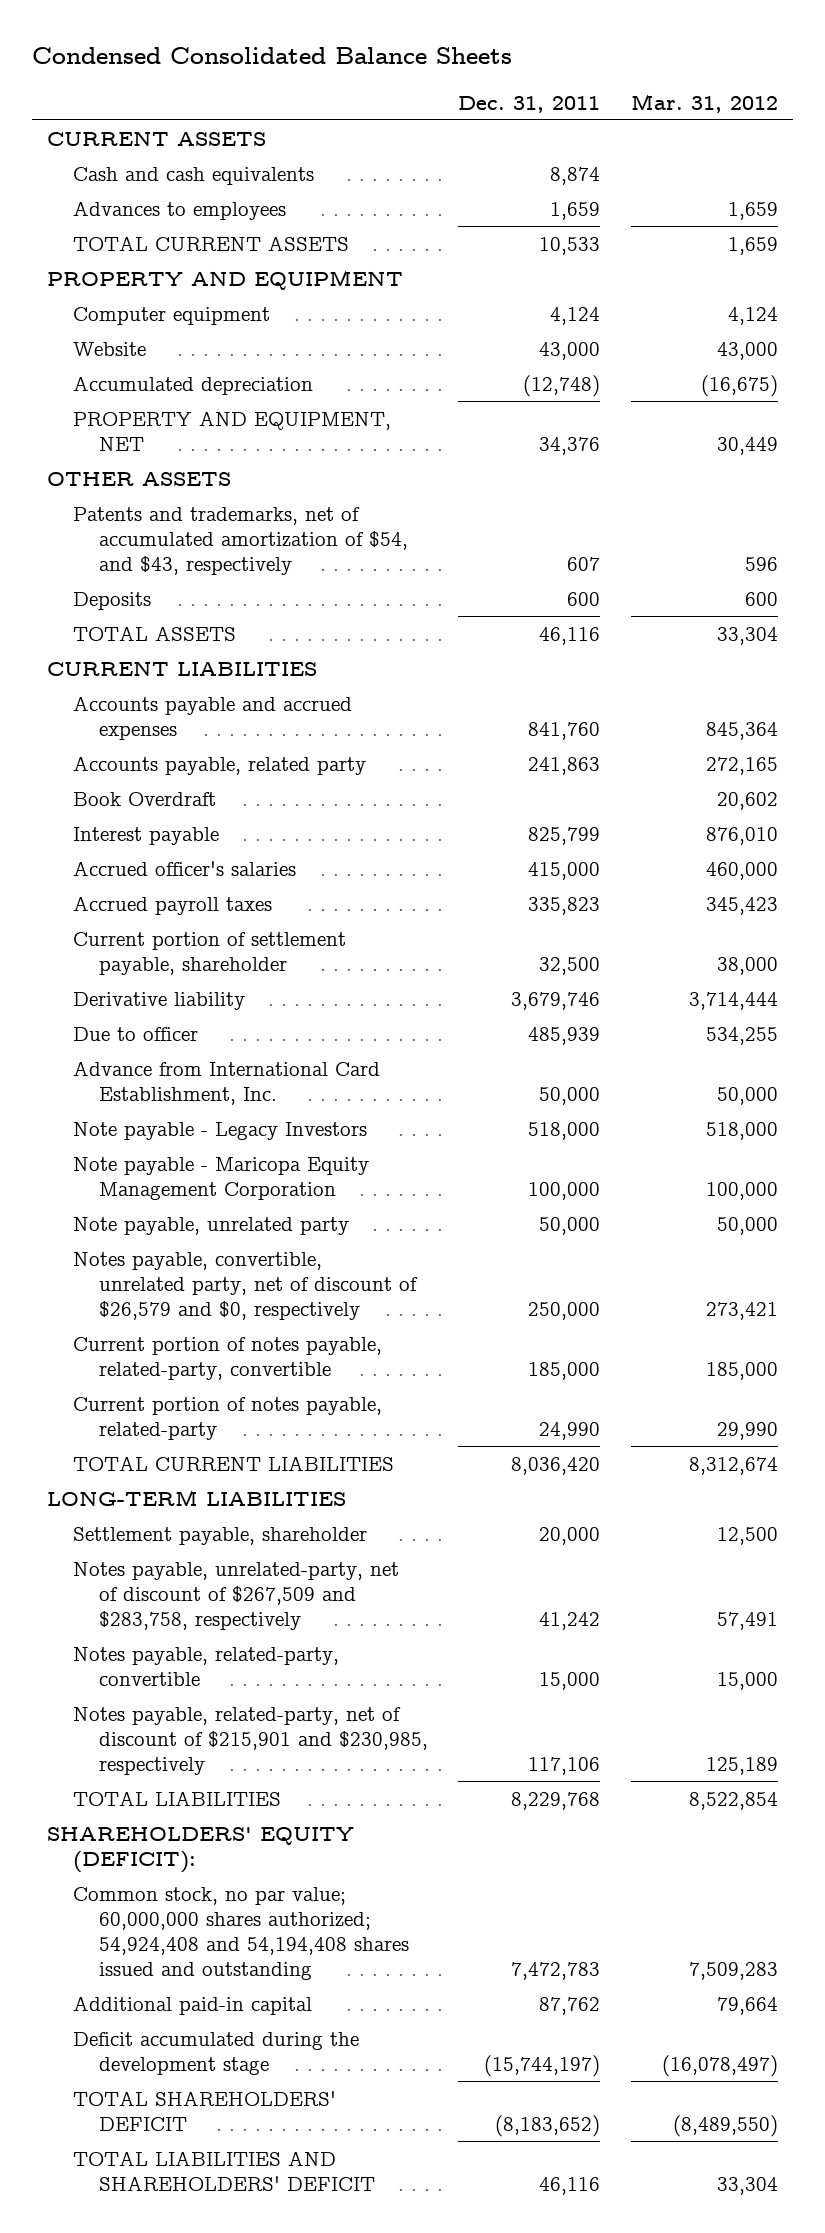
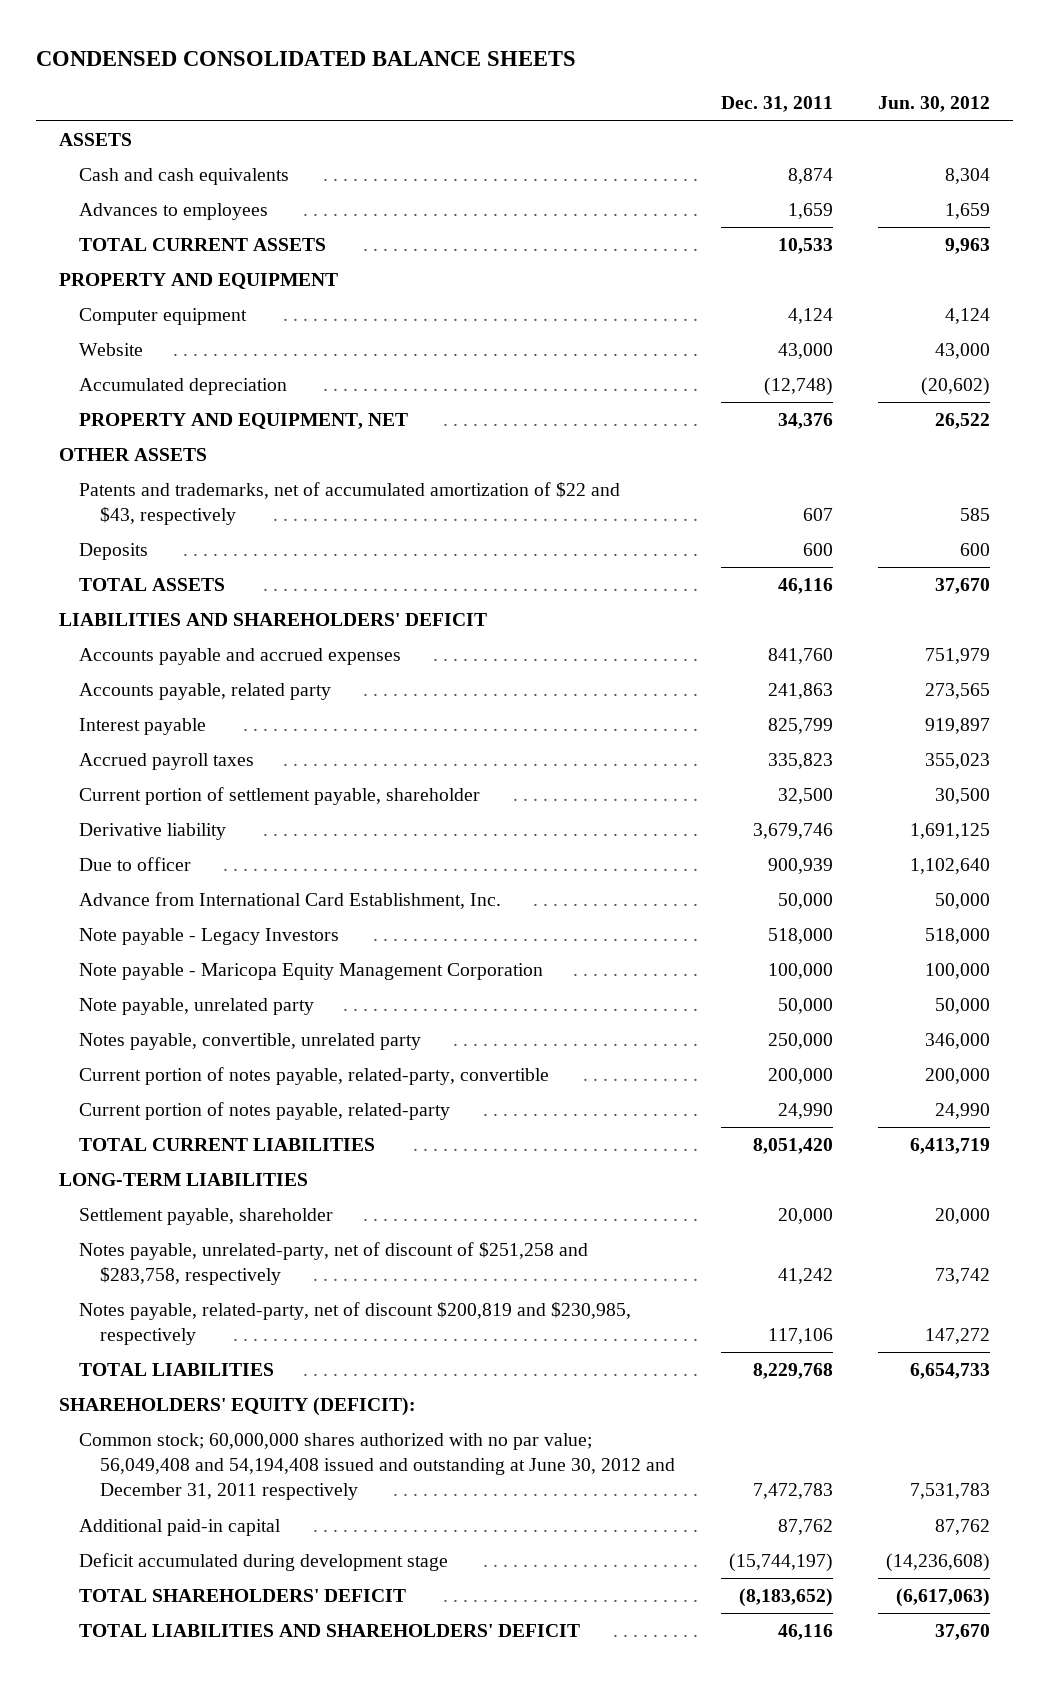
- Condensed Consolidated Balance Sheets
+ CONDENSED CONSOLIDATED BALANCE SHEETS
- | Dec. 31, 2011 | Mar. 31, 2012
+ | Dec. 31, 2011 | Jun. 30, 2012
- CURRENT ASSETS
+ ASSETS
- Patents and trademarks, net of accumulated amortization of $54, and $43, respectively | 607 | 596
+ Patents and trademarks, net of accumulated amortization of $22 and $43, respectively | 607 | 585
- CURRENT LIABILITIES
+ LIABILITIES AND SHAREHOLDERS' DEFICIT
- Book Overdraft | | 20,602
- Accrued officer's salaries | 415,000 | 460,000
- Due to officer | 485,939 | 534,255
+ Due to officer | 900,939 | 1,102,640
- Notes payable, convertible, unrelated party, net of discount of $26,579 and $0, respectively | 250,000 | 273,421
- Current portion of notes payable, related-party, convertible | 185,000 | 185,000
+ Notes payable, convertible, unrelated party | 250,000 | 346,000
+ Current portion of notes payable, related-party, convertible | 200,000 | 200,000
- TOTAL CURRENT LIABILITIES | 8,036,420 | 8,312,674
+ TOTAL CURRENT LIABILITIES | 8,051,420 | 6,413,719
- Notes payable, unrelated-party, net of discount of $267,509 and $283,758, respectively | 41,242 | 57,491
- Notes payable, related-party, convertible | 15,000 | 15,000
- Notes payable, related-party, net of discount of $215,901 and $230,985, respectively | 117,106 | 125,189
+ Notes payable, unrelated-party, net of discount of $251,258 and $283,758, respectively | 41,242 | 73,742
+ Notes payable, related-party, net of discount $200,819 and $230,985, respectively | 117,106 | 147,272
- Common stock, no par value; 60,000,000 shares authorized; 54,924,408 and 54,194,408 shares issued and outstanding | 7,472,783 | 7,509,283
+ Common stock; 60,000,000 shares authorized with no par value; 56,049,408 and 54,194,408 issued and outstanding at June 30, 2012 and December 31, 2011 respectively | 7,472,783 | 7,531,783
- Deficit accumulated during the development stage | (15,744,197) | (16,078,497)
+ Deficit accumulated during development stage | (15,744,197) | (14,236,608)

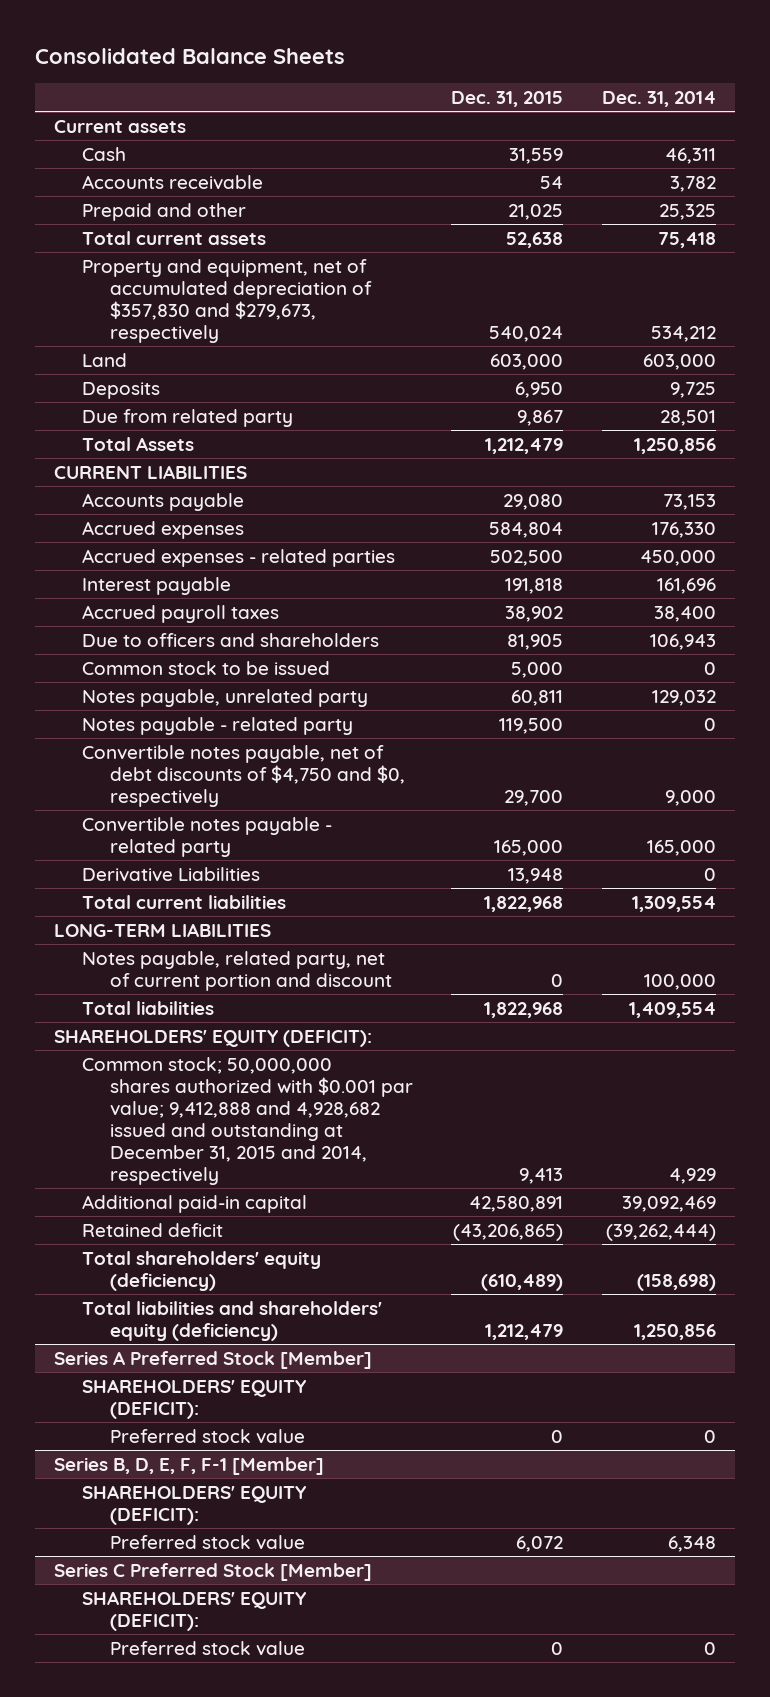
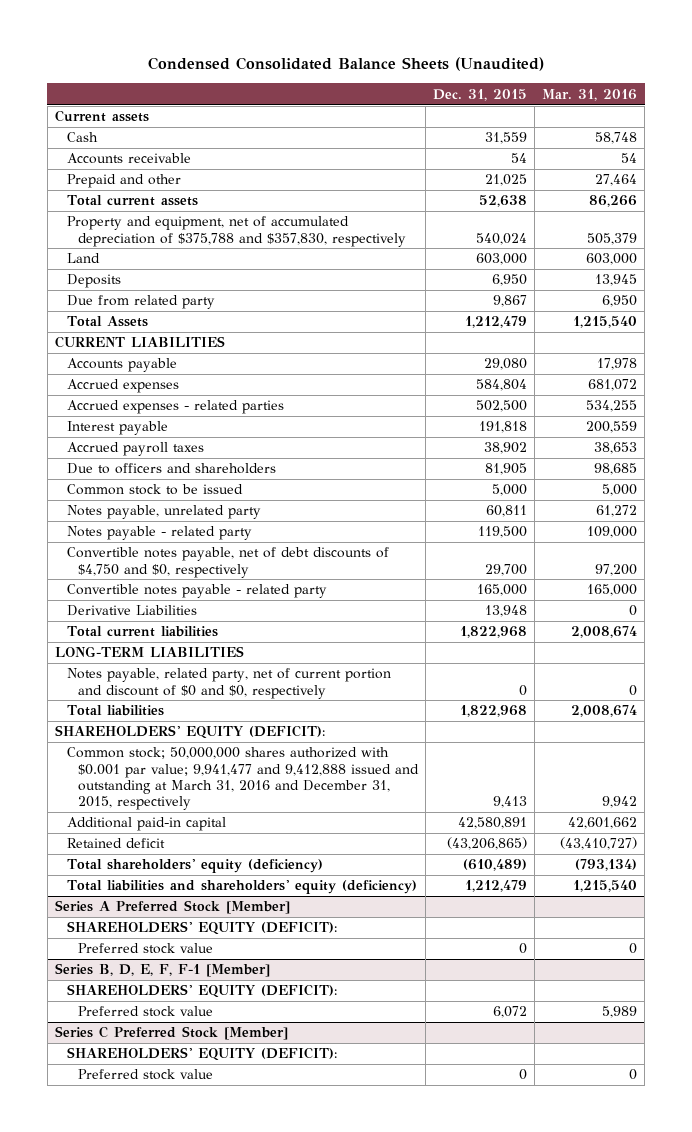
- Consolidated Balance Sheets
+ Condensed Consolidated Balance Sheets (Unaudited)
- | Dec. 31, 2015 | Dec. 31, 2014
+ | Dec. 31, 2015 | Mar. 31, 2016
- Property and equipment, net of accumulated depreciation of $357,830 and $279,673, respectively | 540,024 | 534,212
+ Property and equipment, net of accumulated depreciation of $375,788 and $357,830, respectively | 540,024 | 505,379
- Notes payable, related party, net of current portion and discount | 0 | 100,000
+ Notes payable, related party, net of current portion and discount of $0 and $0, respectively | 0 | 0
- Common stock; 50,000,000 shares authorized with $0.001 par value; 9,412,888 and 4,928,682 issued and outstanding at December 31, 2015 and 2014, respectively | 9,413 | 4,929
+ Common stock; 50,000,000 shares authorized with $0.001 par value; 9,941,477 and 9,412,888 issued and outstanding at March 31, 2016 and December 31, 2015, respectively | 9,413 | 9,942

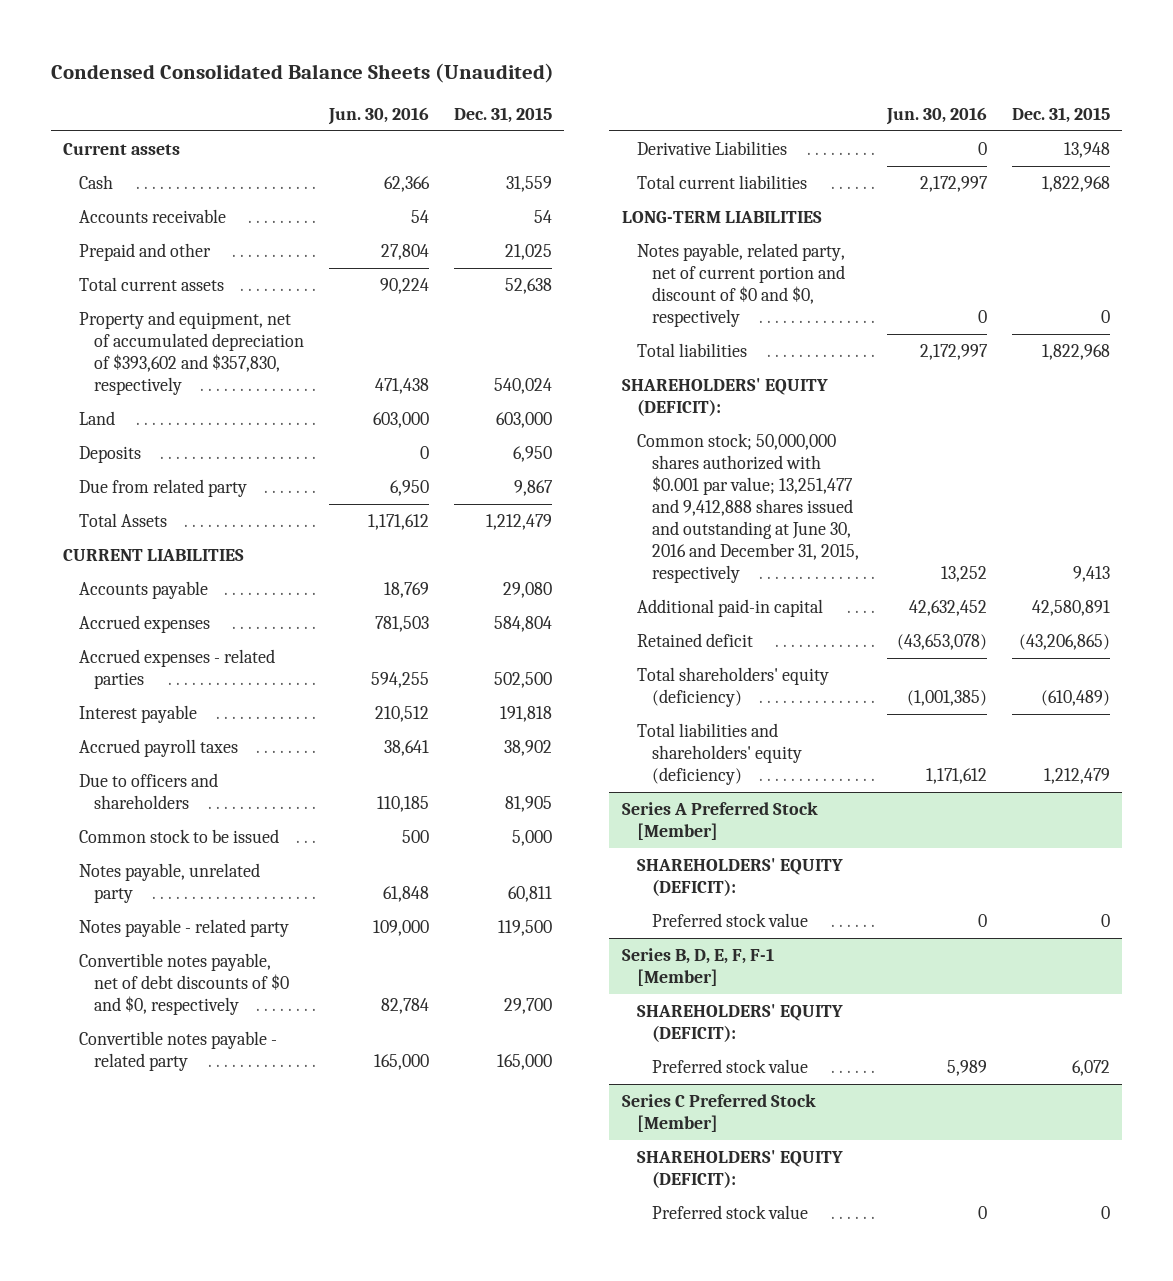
- | Dec. 31, 2015 | Mar. 31, 2016
+ | Jun. 30, 2016 | Dec. 31, 2015
- Property and equipment, net of accumulated depreciation of $375,788 and $357,830, respectively | 540,024 | 505,379
+ Property and equipment, net of accumulated depreciation of $393,602 and $357,830, respectively | 471,438 | 540,024
- Convertible notes payable, net of debt discounts of $4,750 and $0, respectively | 29,700 | 97,200
+ Convertible notes payable, net of debt discounts of $0 and $0, respectively | 82,784 | 29,700
- Common stock; 50,000,000 shares authorized with $0.001 par value; 9,941,477 and 9,412,888 issued and outstanding at March 31, 2016 and December 31, 2015, respectively | 9,413 | 9,942
+ Common stock; 50,000,000 shares authorized with $0.001 par value; 13,251,477 and 9,412,888 shares issued and outstanding at June 30, 2016 and December 31, 2015, respectively | 13,252 | 9,413

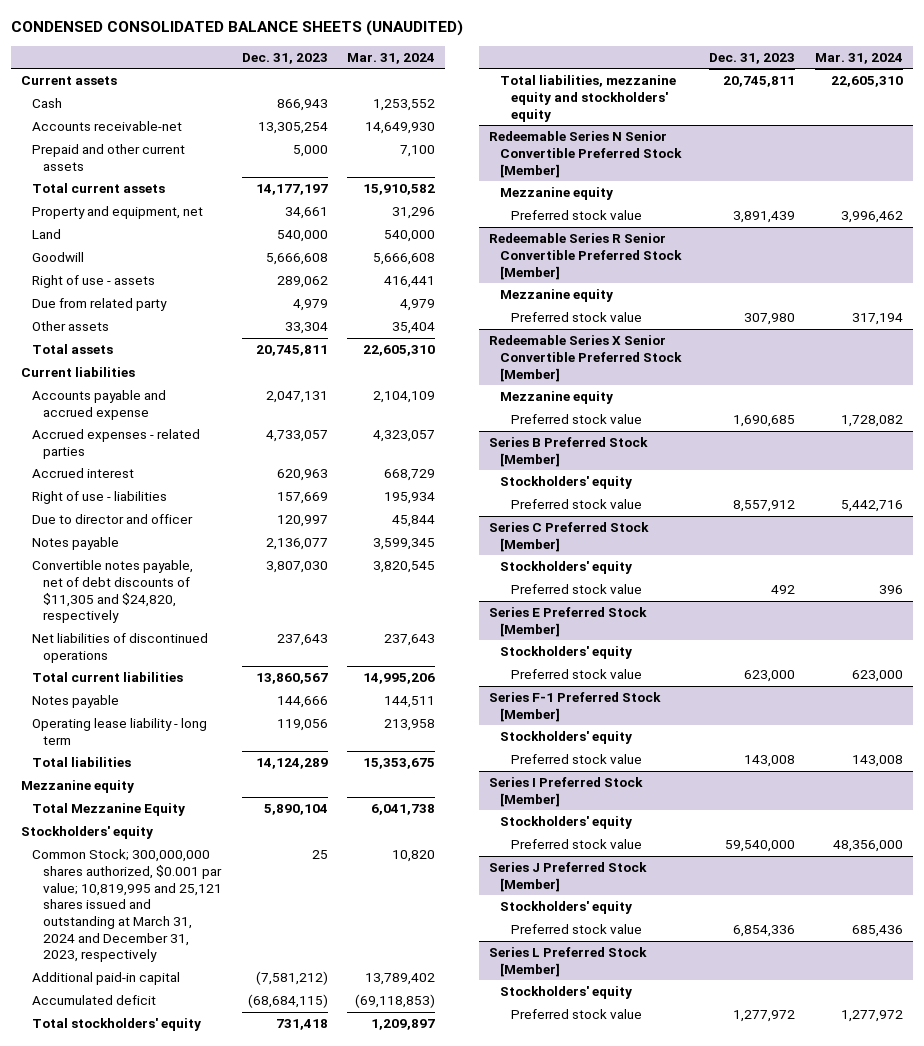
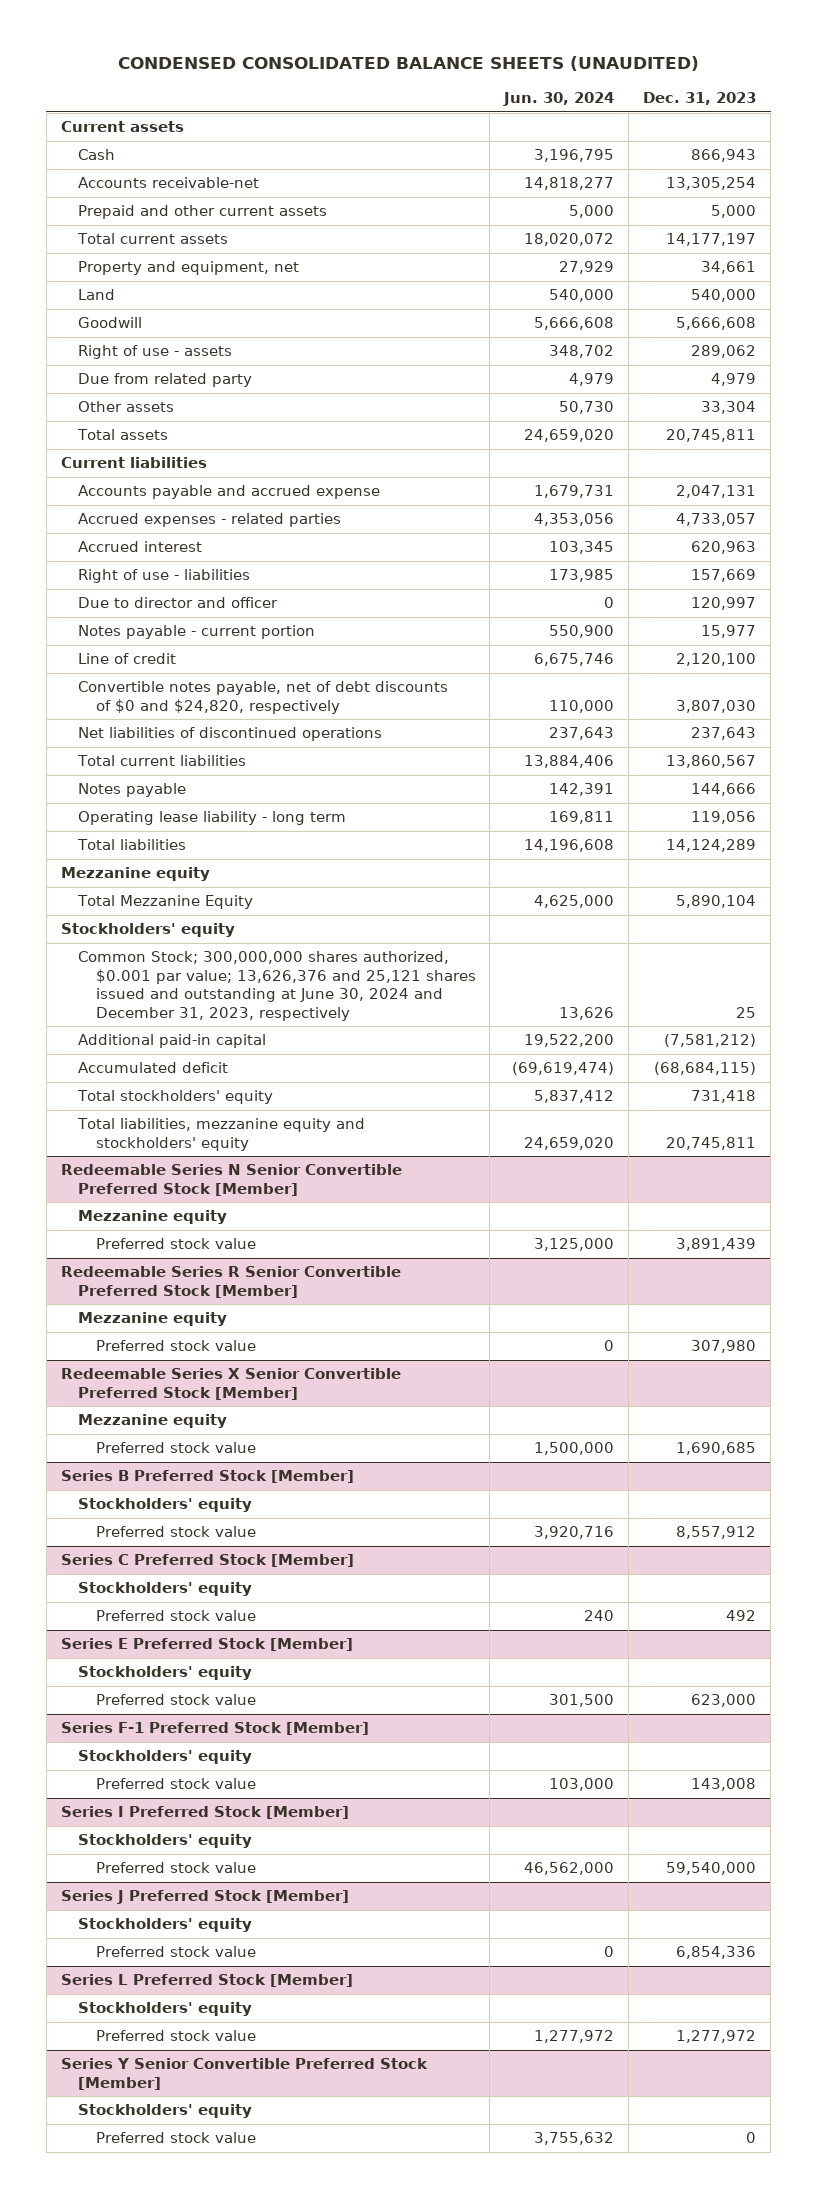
- | Dec. 31, 2023 | Mar. 31, 2024
+ | Jun. 30, 2024 | Dec. 31, 2023
- Notes payable | 2,136,077 | 3,599,345
- Convertible notes payable, net of debt discounts of $11,305 and $24,820, respectively | 3,807,030 | 3,820,545
+ Notes payable - current portion | 550,900 | 15,977
+ Line of credit | 6,675,746 | 2,120,100
+ Convertible notes payable, net of debt discounts of $0 and $24,820, respectively | 110,000 | 3,807,030
- Common Stock; 300,000,000 shares authorized, $0.001 par value; 10,819,995 and 25,121 shares issued and outstanding at March 31, 2024 and December 31, 2023, respectively | 25 | 10,820
+ Common Stock; 300,000,000 shares authorized, $0.001 par value; 13,626,376 and 25,121 shares issued and outstanding at June 30, 2024 and December 31, 2023, respectively | 13,626 | 25
+ Series Y Senior Convertible Preferred Stock [Member]
+ Stockholders' equity
+ Preferred stock value | 3,755,632 | 0

